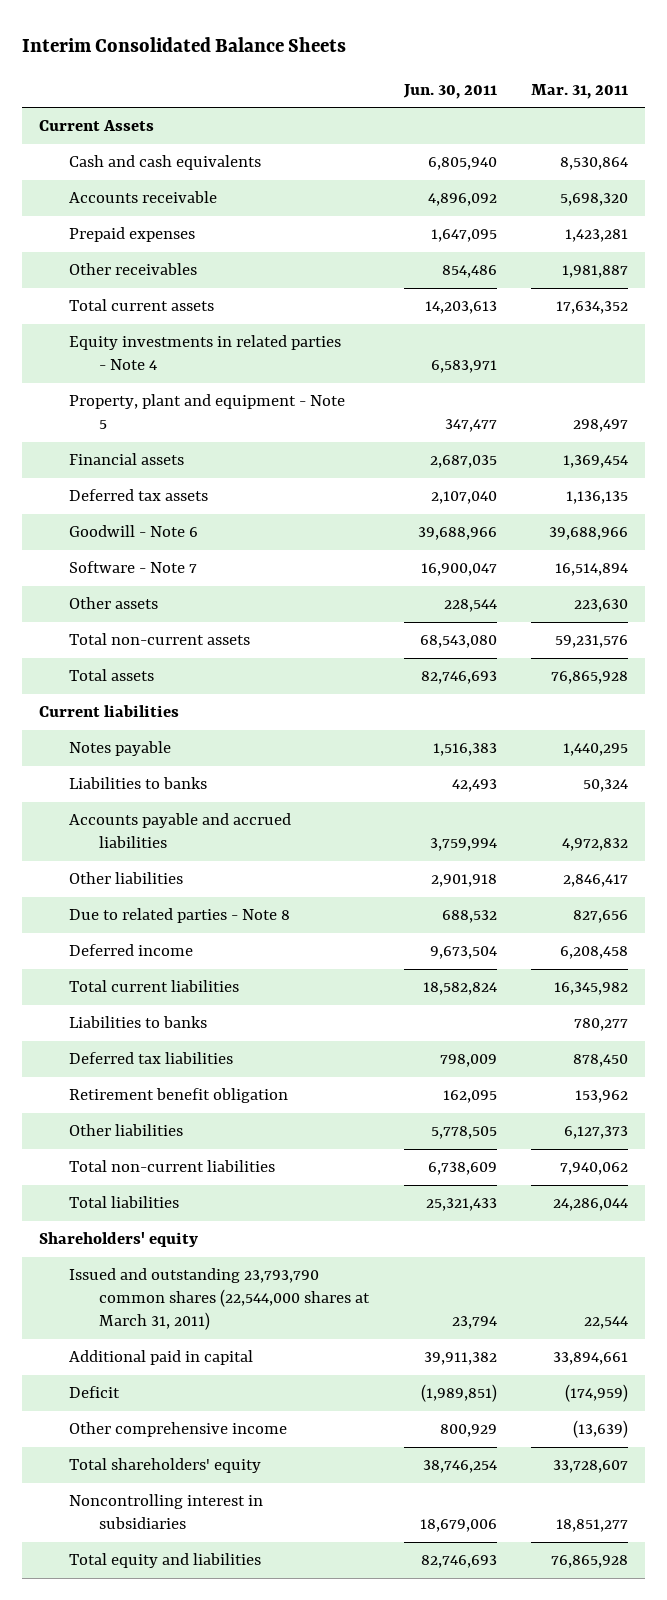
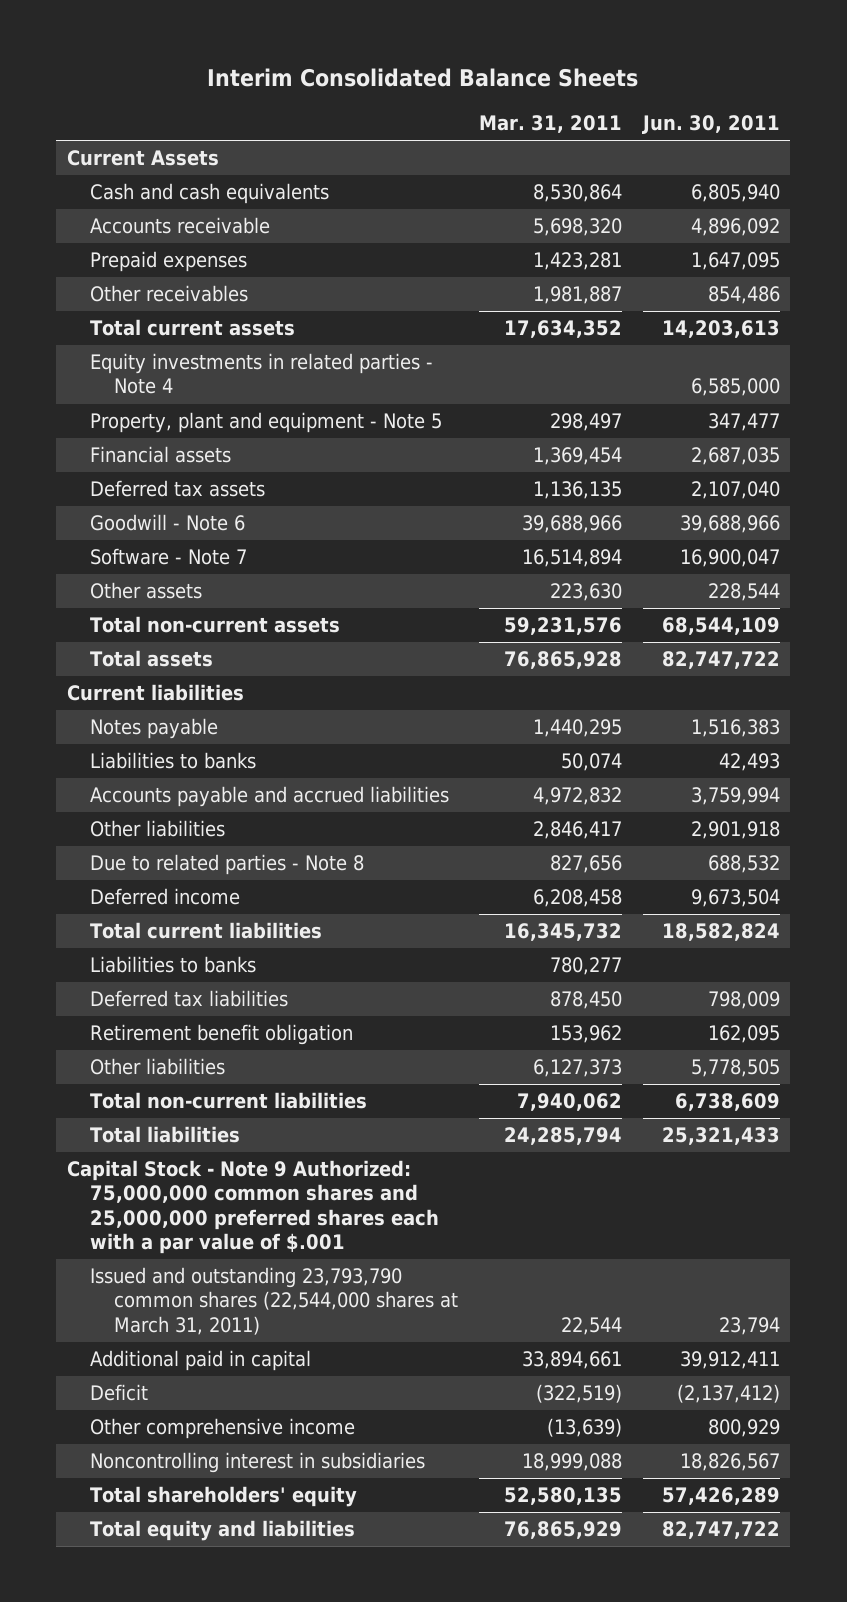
- | Jun. 30, 2011 | Mar. 31, 2011
+ | Mar. 31, 2011 | Jun. 30, 2011
- Equity investments in related parties - Note 4 | 6,583,971 |
+ Equity investments in related parties - Note 4 | | 6,585,000
- Total non-current assets | 68,543,080 | 59,231,576
- Total assets | 82,746,693 | 76,865,928
+ Total non-current assets | 59,231,576 | 68,544,109
+ Total assets | 76,865,928 | 82,747,722
- Liabilities to banks | 42,493 | 50,324
+ Liabilities to banks | 50,074 | 42,493
- Total current liabilities | 18,582,824 | 16,345,982
+ Total current liabilities | 16,345,732 | 18,582,824
- Total liabilities | 25,321,433 | 24,286,044
- Shareholders' equity
+ Total liabilities | 24,285,794 | 25,321,433
+ Capital Stock - Note 9 Authorized: 75,000,000 common shares and 25,000,000 preferred shares each with a par value of $.001
- Additional paid in capital | 39,911,382 | 33,894,661
- Deficit | (1,989,851) | (174,959)
+ Additional paid in capital | 33,894,661 | 39,912,411
+ Deficit | (322,519) | (2,137,412)
- Total shareholders' equity | 38,746,254 | 33,728,607
- Noncontrolling interest in subsidiaries | 18,679,006 | 18,851,277
- Total equity and liabilities | 82,746,693 | 76,865,928
+ Noncontrolling interest in subsidiaries | 18,999,088 | 18,826,567
+ Total shareholders' equity | 52,580,135 | 57,426,289
+ Total equity and liabilities | 76,865,929 | 82,747,722

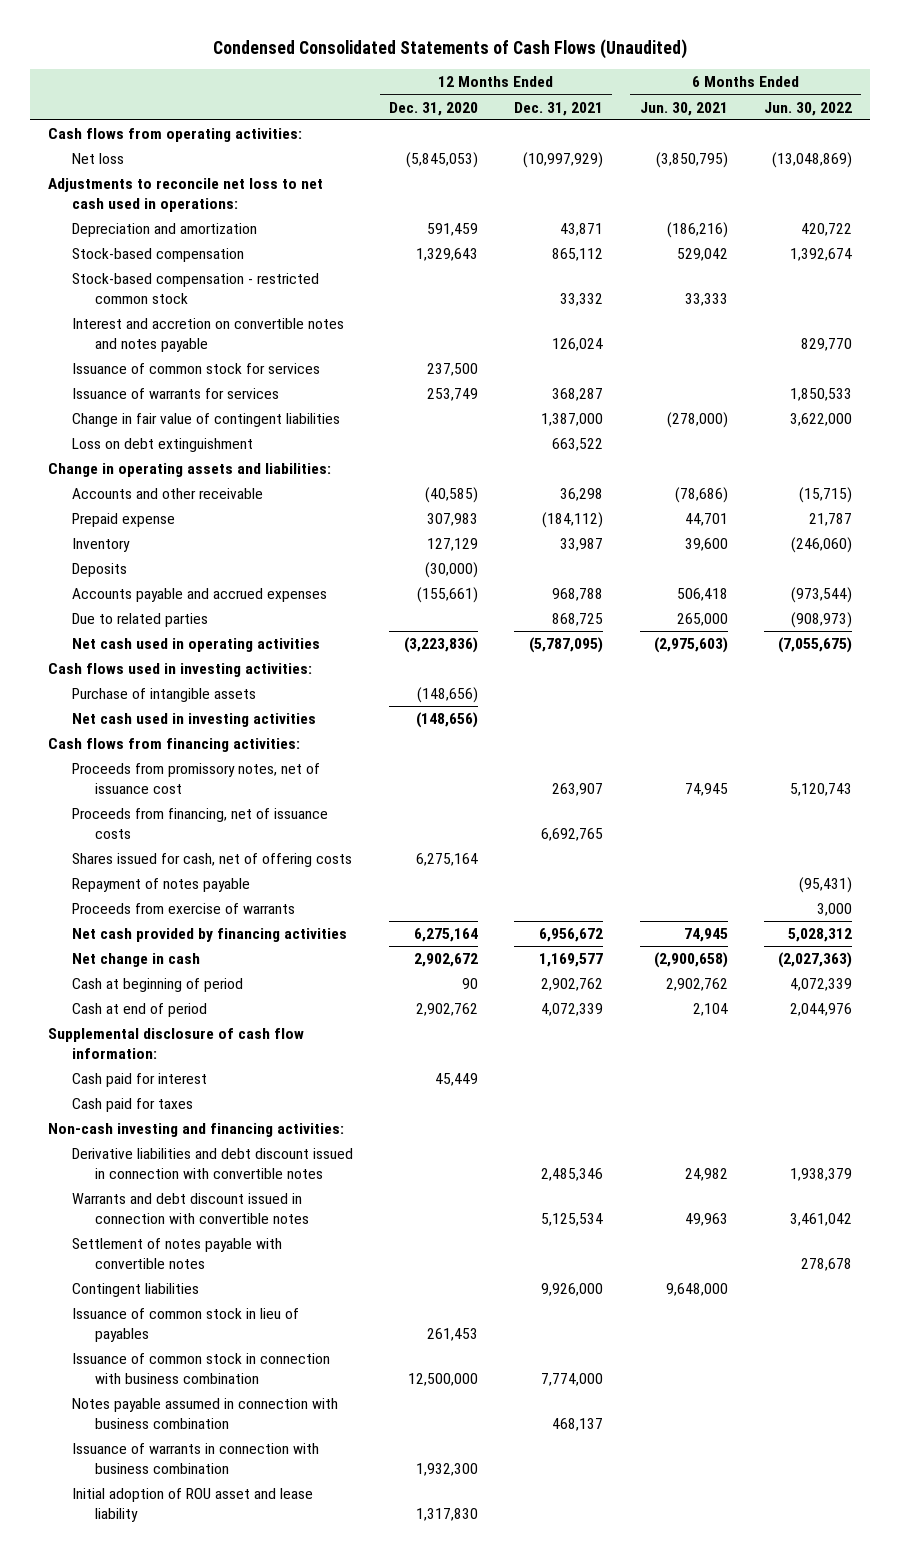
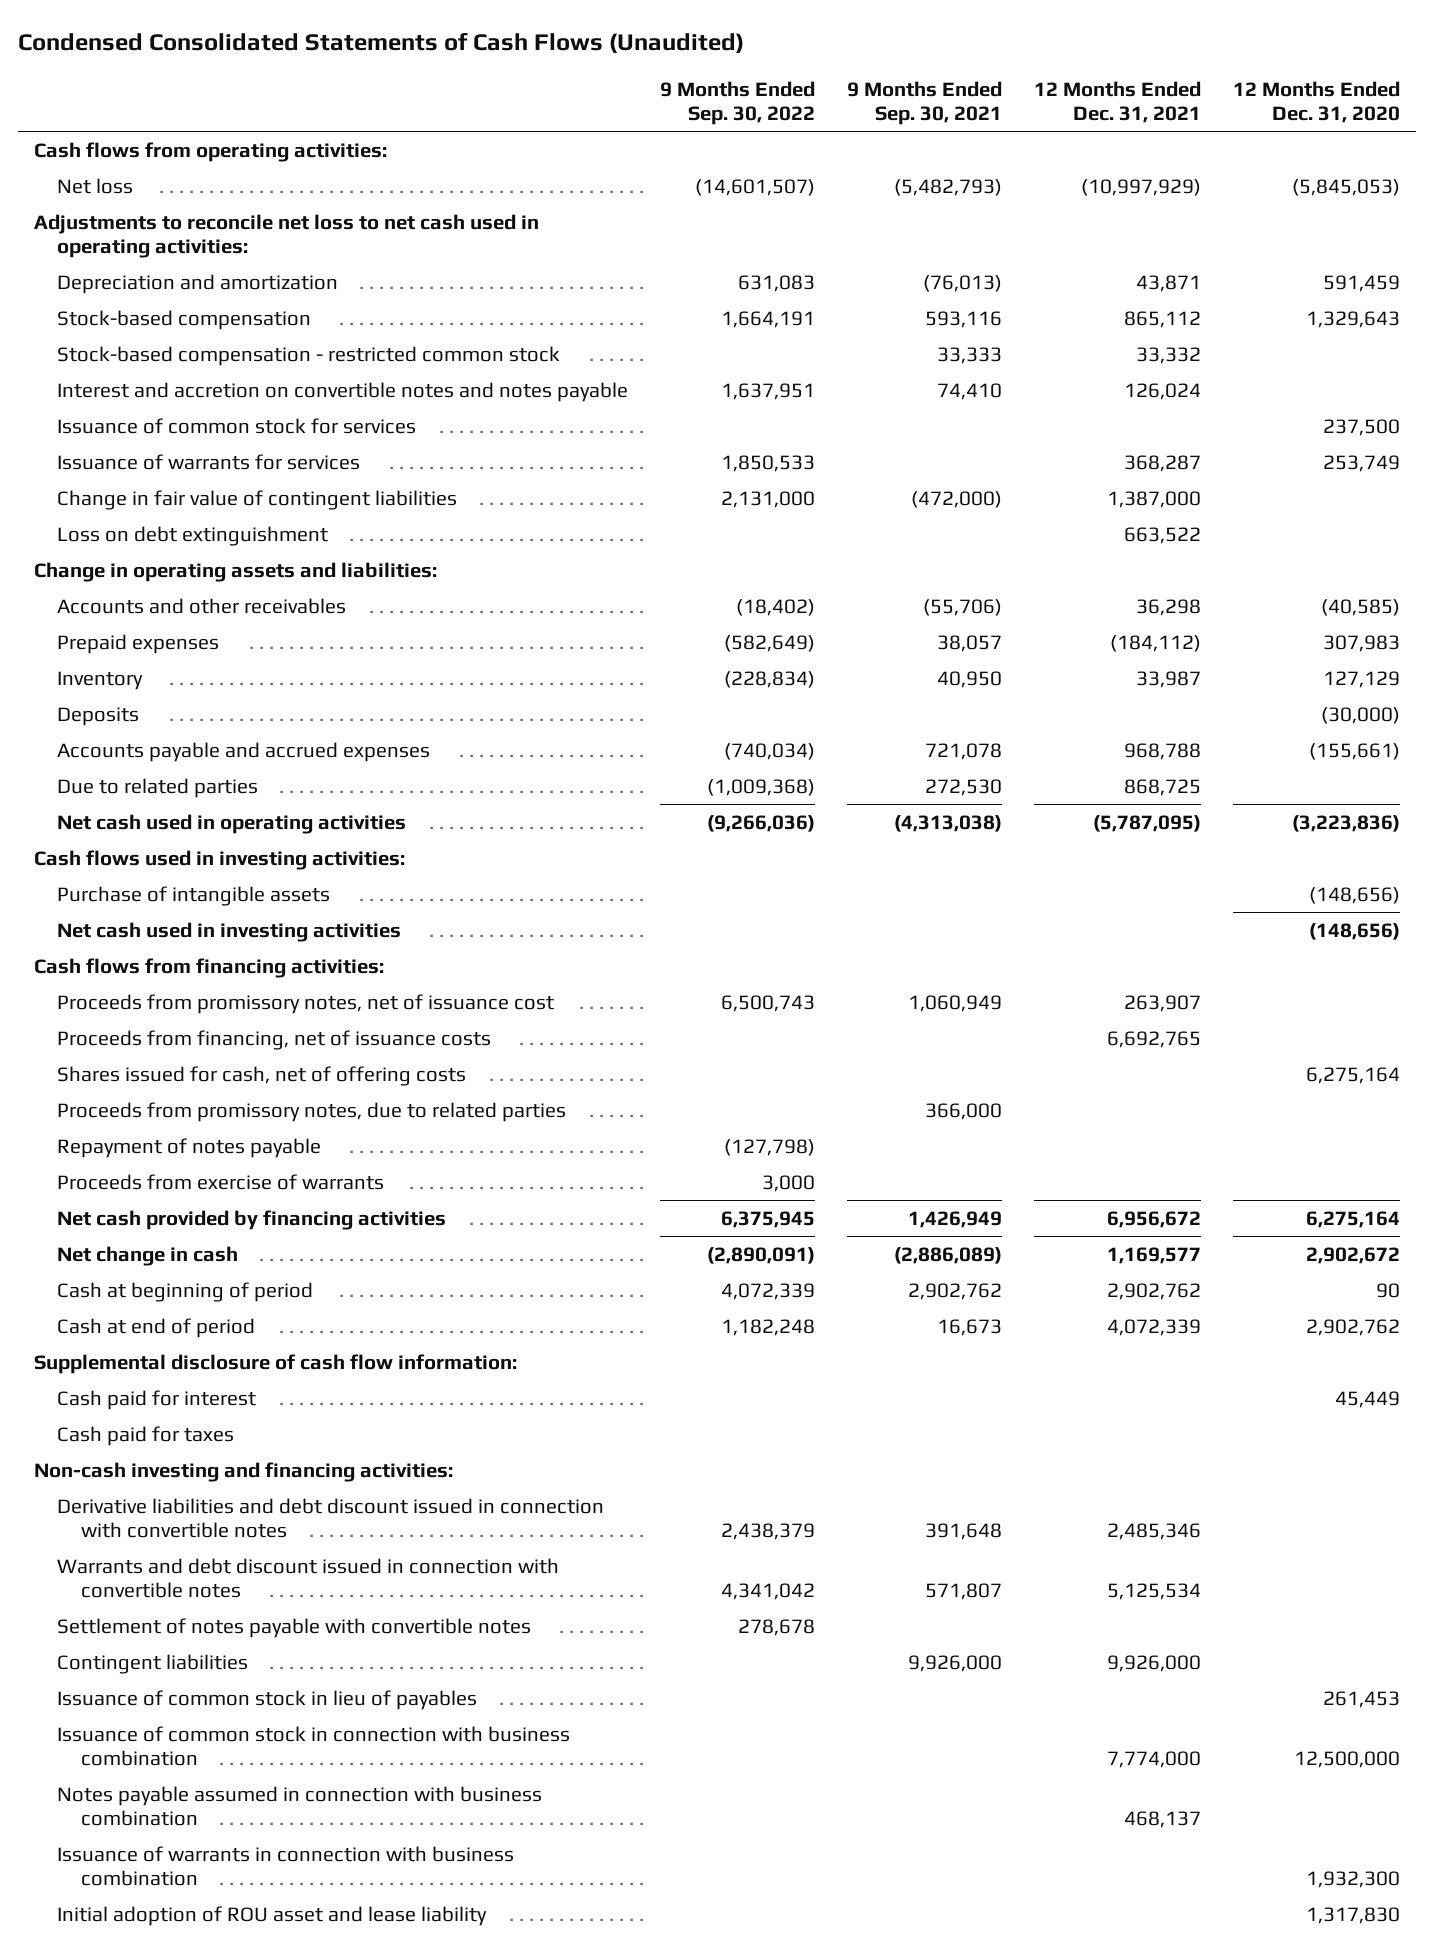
- | 12 Months Ended Dec. 31, 2020 | 12 Months Ended Dec. 31, 2021 | 6 Months Ended Jun. 30, 2021 | 6 Months Ended Jun. 30, 2022
+ | 9 Months Ended Sep. 30, 2022 | 9 Months Ended Sep. 30, 2021 | 12 Months Ended Dec. 31, 2021 | 12 Months Ended Dec. 31, 2020
- Adjustments to reconcile net loss to net cash used in operations:
+ Adjustments to reconcile net loss to net cash used in operating activities:
- Accounts and other receivable | (40,585) | 36,298 | (78,686) | (15,715)
- Prepaid expense | 307,983 | (184,112) | 44,701 | 21,787
+ Accounts and other receivables | (18,402) | (55,706) | 36,298 | (40,585)
+ Prepaid expenses | (582,649) | 38,057 | (184,112) | 307,983
+ Proceeds from promissory notes, due to related parties | | 366,000 | |

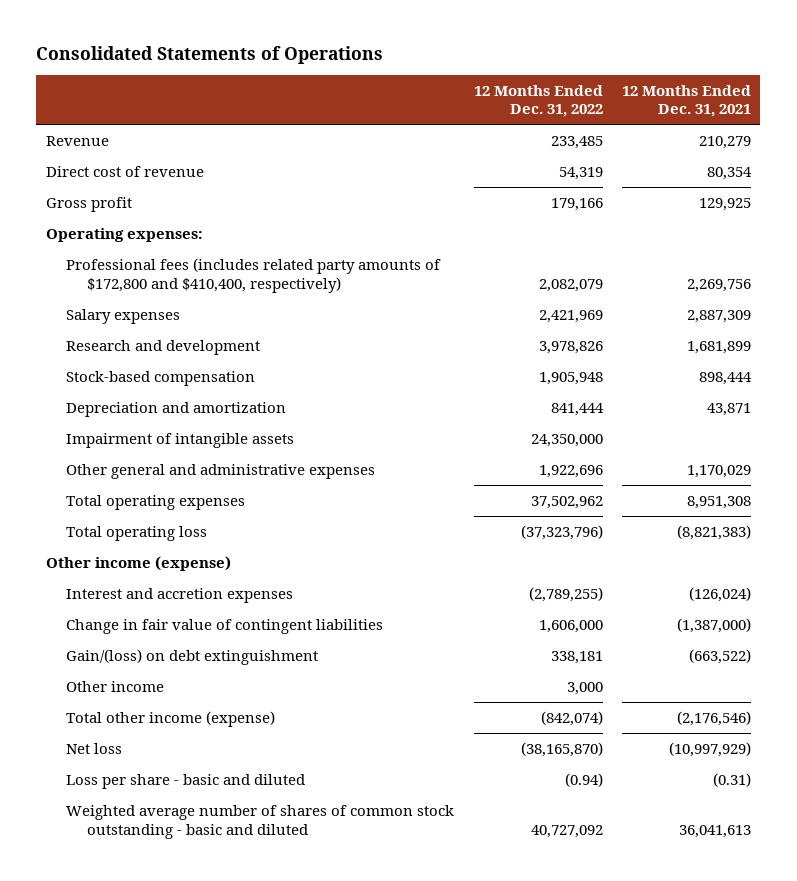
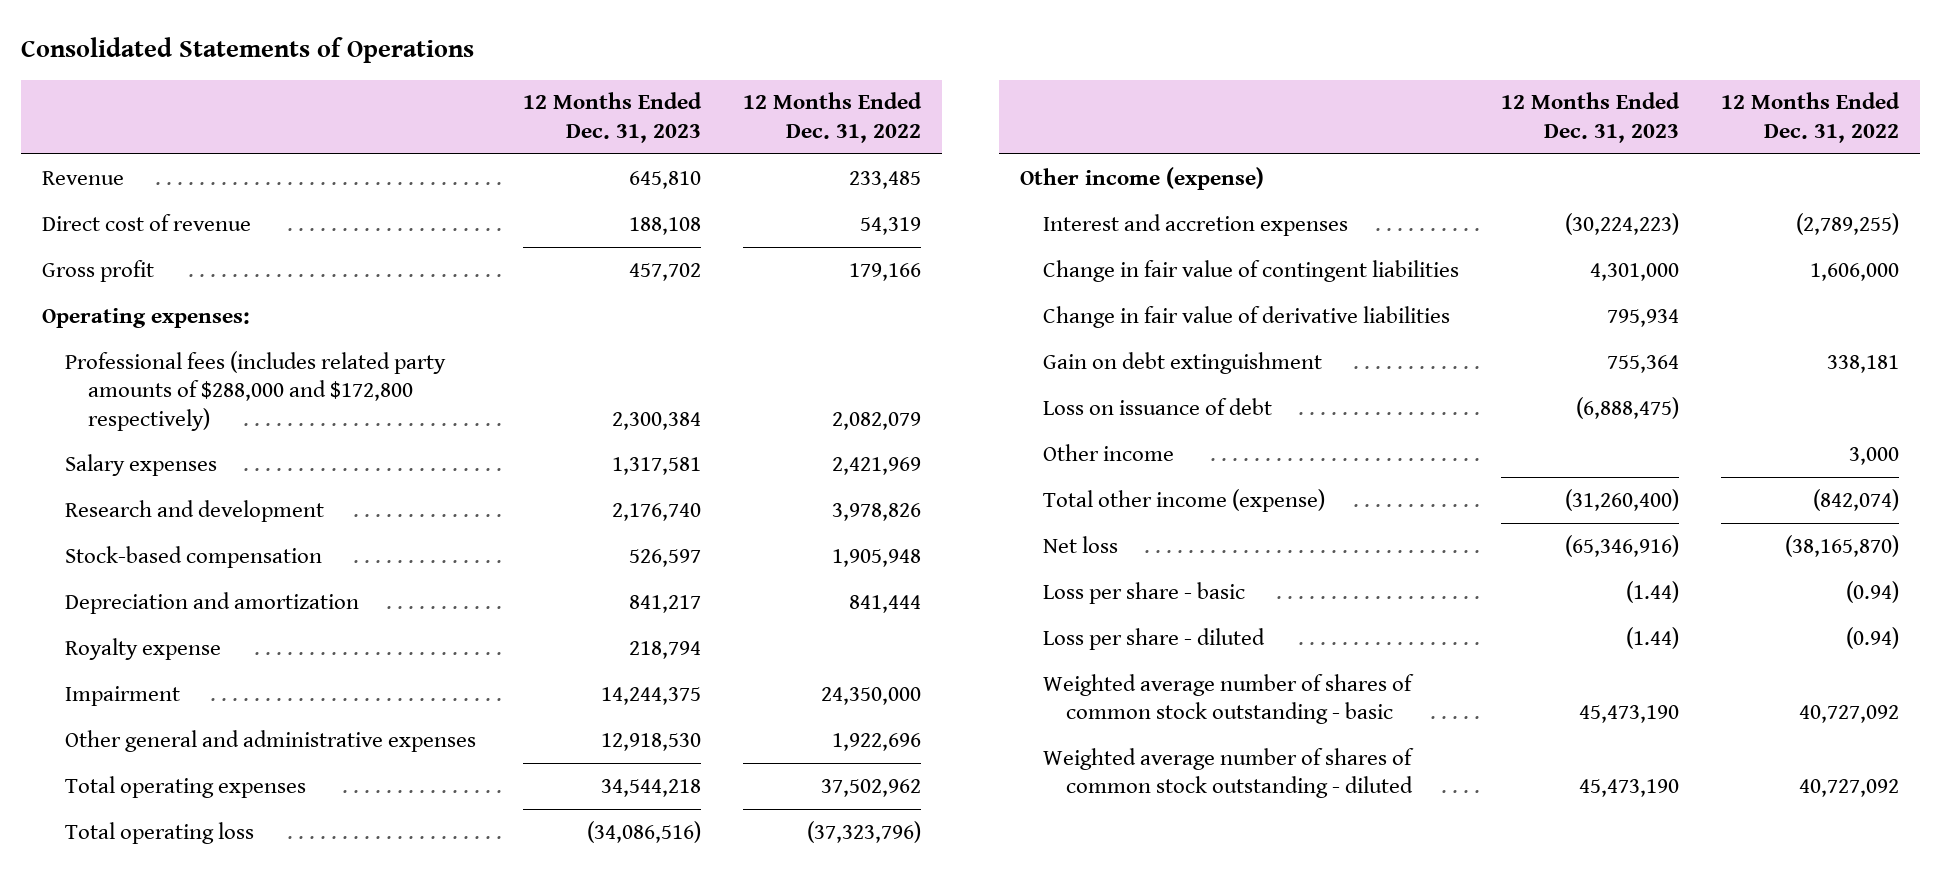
- | 12 Months Ended Dec. 31, 2022 | 12 Months Ended Dec. 31, 2021
+ | 12 Months Ended Dec. 31, 2023 | 12 Months Ended Dec. 31, 2022
- Professional fees (includes related party amounts of $172,800 and $410,400, respectively) | 2,082,079 | 2,269,756
+ Professional fees (includes related party amounts of $288,000 and $172,800 respectively) | 2,300,384 | 2,082,079
- Impairment of intangible assets | 24,350,000 |
+ Royalty expense | 218,794 |
+ Impairment | 14,244,375 | 24,350,000
- Gain/(loss) on debt extinguishment | 338,181 | (663,522)
+ Change in fair value of derivative liabilities | 795,934 |
+ Gain on debt extinguishment | 755,364 | 338,181
+ Loss on issuance of debt | (6,888,475) |
- Loss per share - basic and diluted | (0.94) | (0.31)
- Weighted average number of shares of common stock outstanding - basic and diluted | 40,727,092 | 36,041,613
+ Loss per share - basic | (1.44) | (0.94)
+ Loss per share - diluted | (1.44) | (0.94)
+ Weighted average number of shares of common stock outstanding - basic | 45,473,190 | 40,727,092
+ Weighted average number of shares of common stock outstanding - diluted | 45,473,190 | 40,727,092

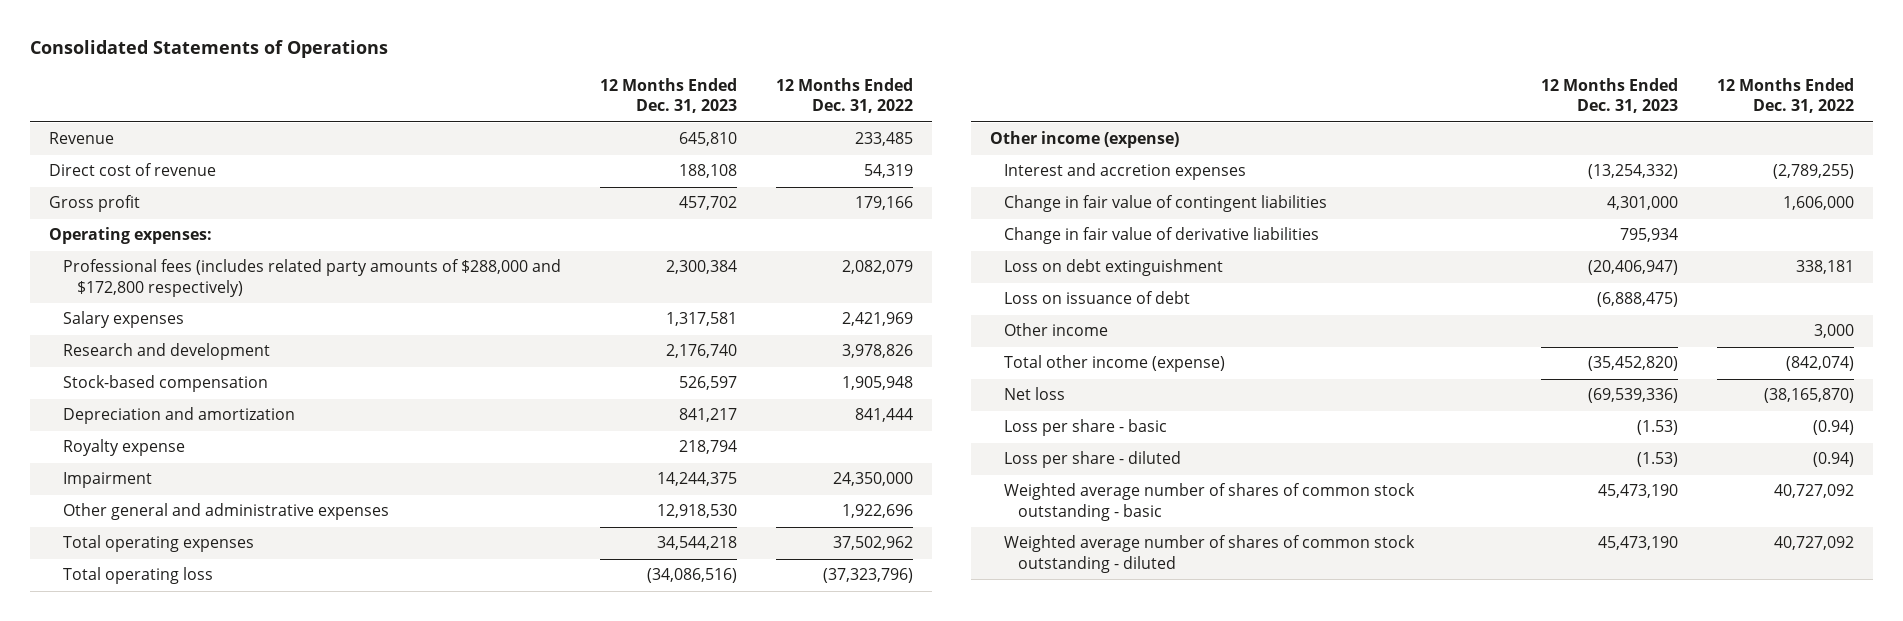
- Interest and accretion expenses | (30,224,223) | (2,789,255)
+ Interest and accretion expenses | (13,254,332) | (2,789,255)
- Gain on debt extinguishment | 755,364 | 338,181
+ Loss on debt extinguishment | (20,406,947) | 338,181
- Total other income (expense) | (31,260,400) | (842,074)
- Net loss | (65,346,916) | (38,165,870)
- Loss per share - basic | (1.44) | (0.94)
- Loss per share - diluted | (1.44) | (0.94)
+ Total other income (expense) | (35,452,820) | (842,074)
+ Net loss | (69,539,336) | (38,165,870)
+ Loss per share - basic | (1.53) | (0.94)
+ Loss per share - diluted | (1.53) | (0.94)

